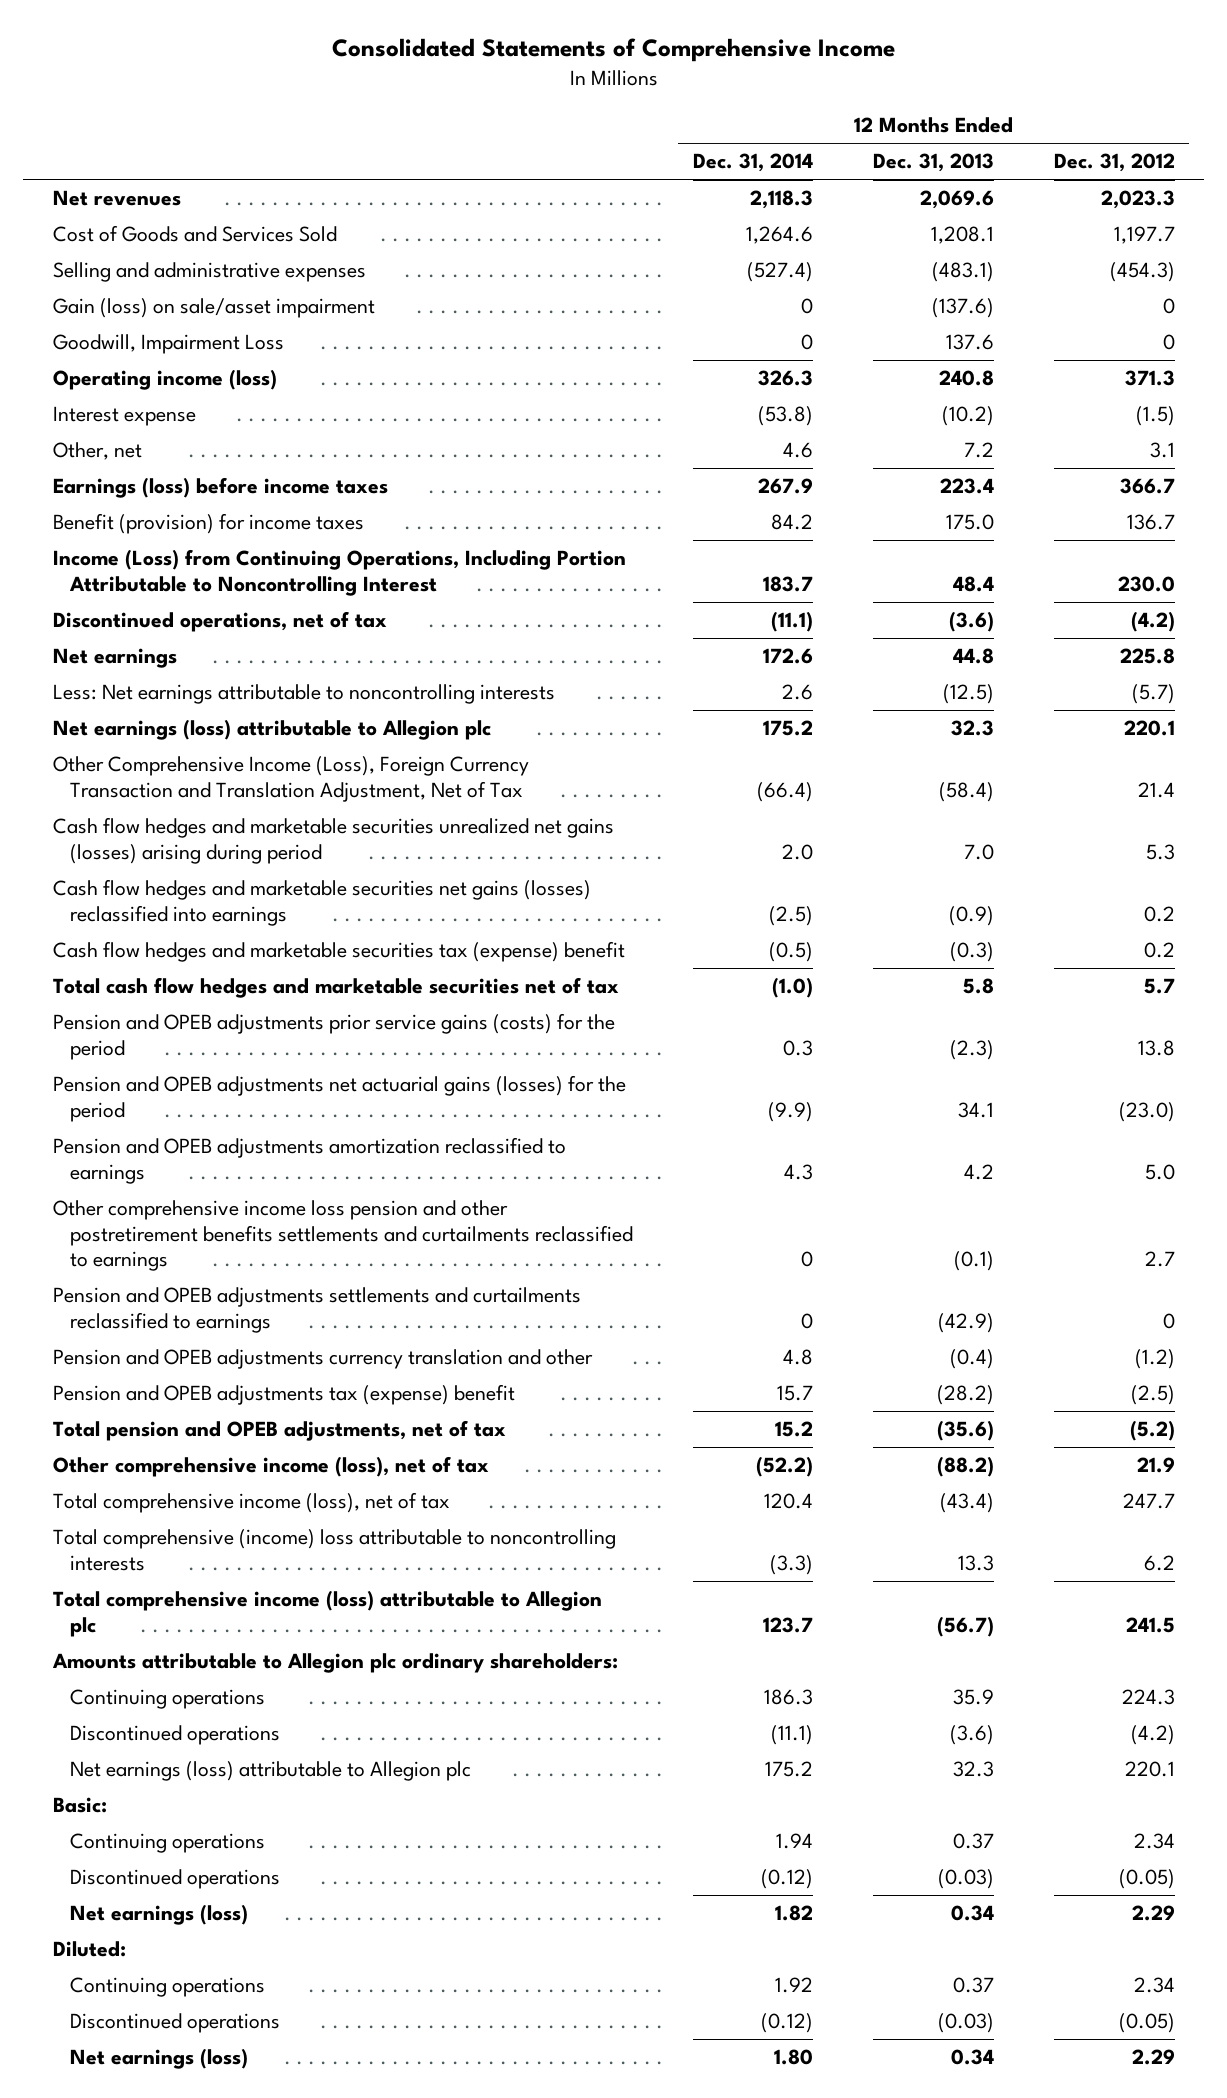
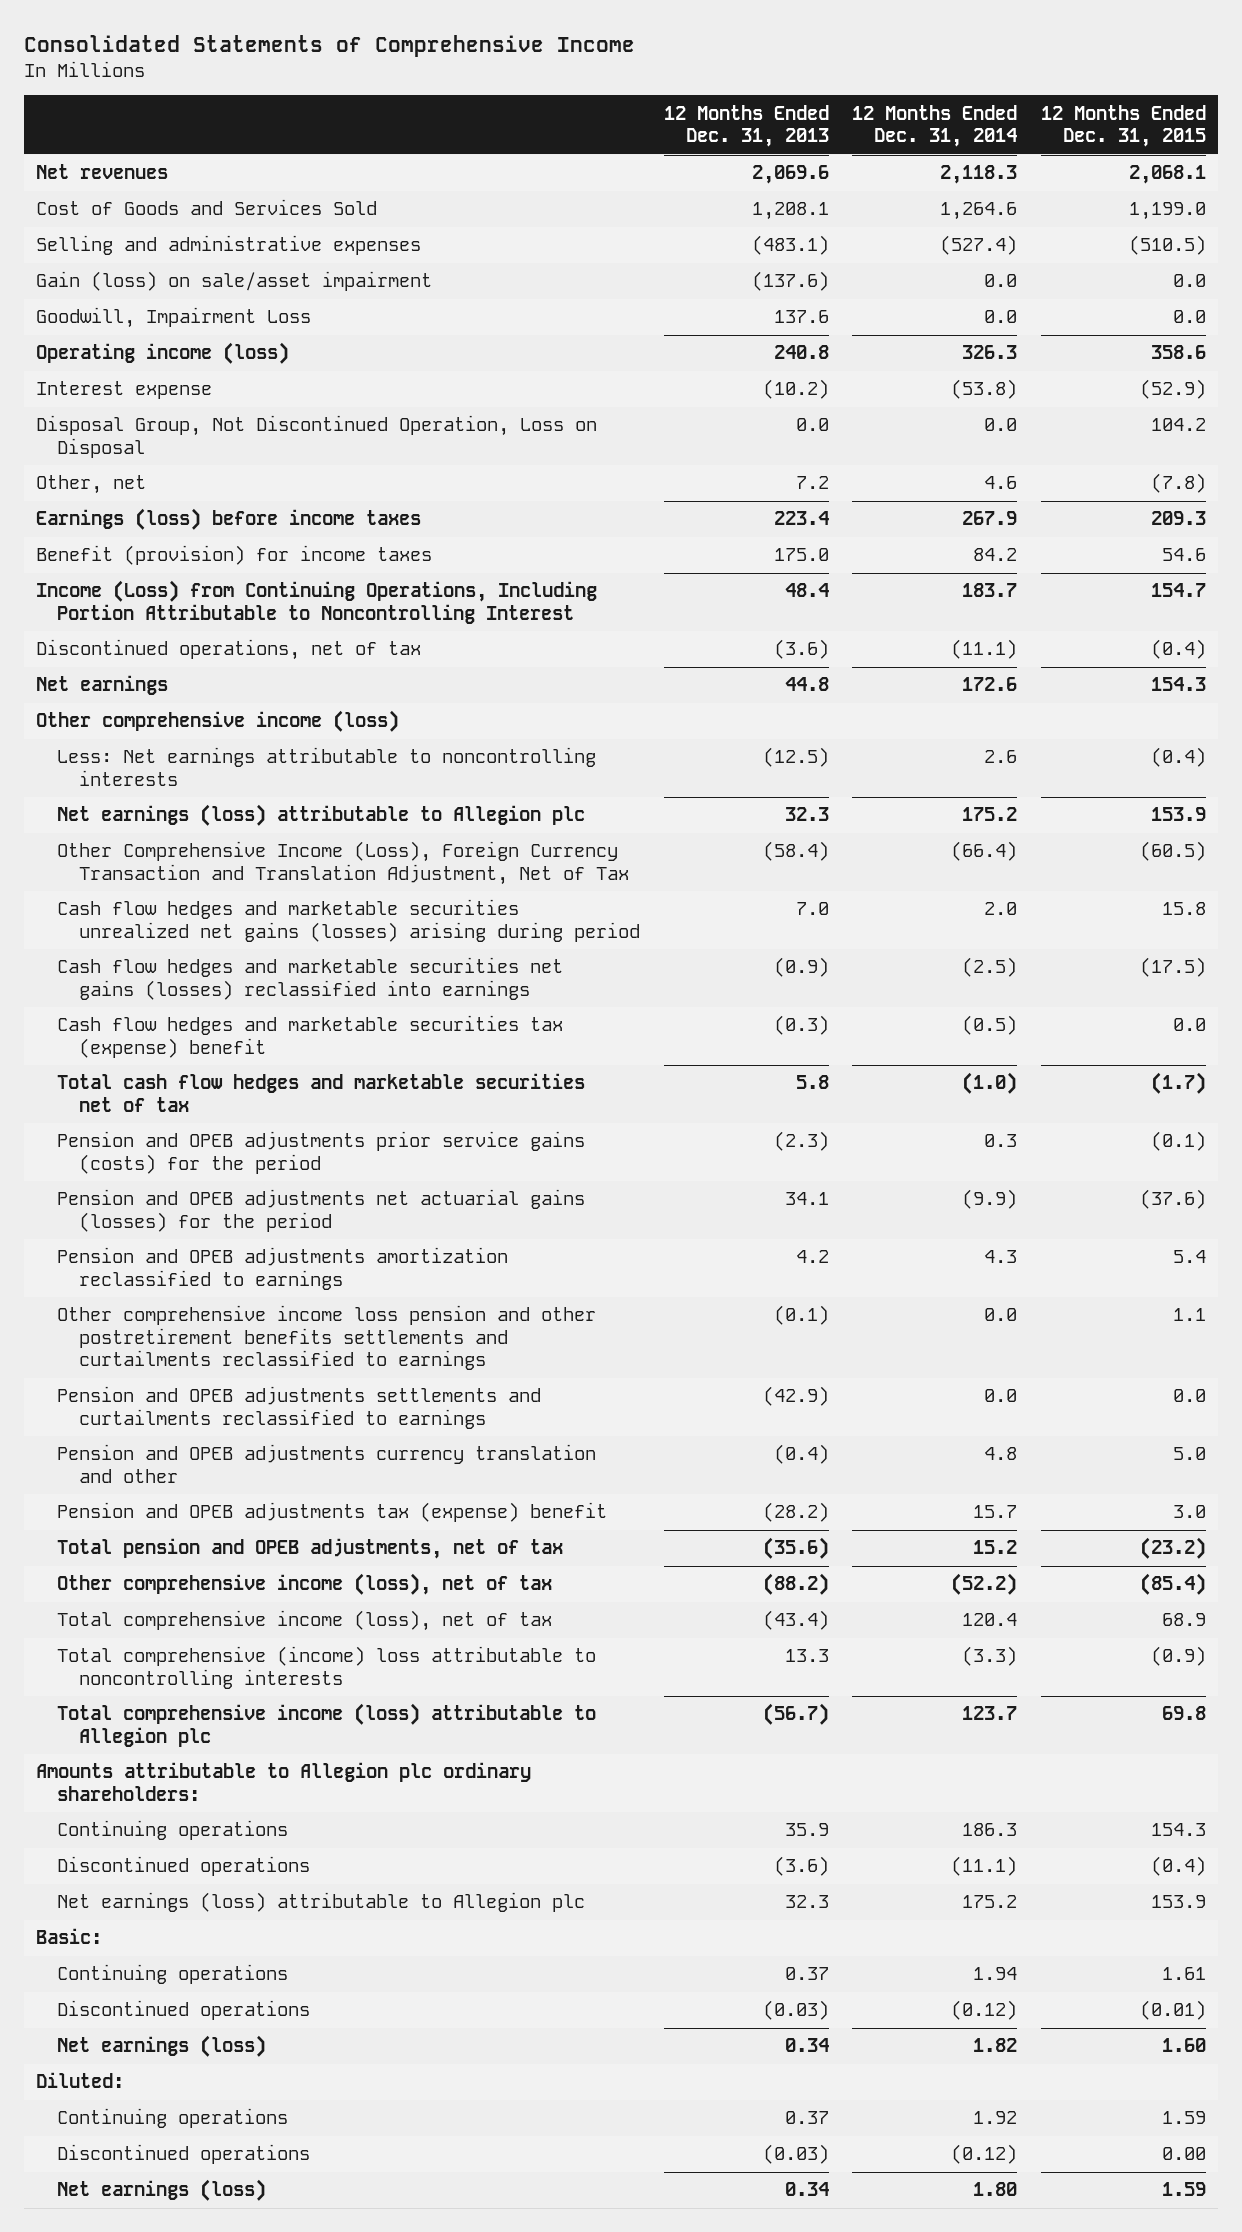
- | 12 Months Ended Dec. 31, 2014 | 12 Months Ended Dec. 31, 2013 | 12 Months Ended Dec. 31, 2012
+ | 12 Months Ended Dec. 31, 2013 | 12 Months Ended Dec. 31, 2014 | 12 Months Ended Dec. 31, 2015
- Gain (loss) on sale/asset impairment | 0 | (137.6) | 0
- Goodwill, Impairment Loss | 0 | 137.6 | 0
+ Gain (loss) on sale/asset impairment | (137.6) | 0.0 | 0.0
+ Goodwill, Impairment Loss | 137.6 | 0.0 | 0.0
+ Disposal Group, Not Discontinued Operation, Loss on Disposal | 0.0 | 0.0 | 104.2
+ Other comprehensive income (loss)
- Other comprehensive income loss pension and other postretirement benefits settlements and curtailments reclassified to earnings | 0 | (0.1) | 2.7
- Pension and OPEB adjustments settlements and curtailments reclassified to earnings | 0 | (42.9) | 0
+ Other comprehensive income loss pension and other postretirement benefits settlements and curtailments reclassified to earnings | (0.1) | 0.0 | 1.1
+ Pension and OPEB adjustments settlements and curtailments reclassified to earnings | (42.9) | 0.0 | 0.0

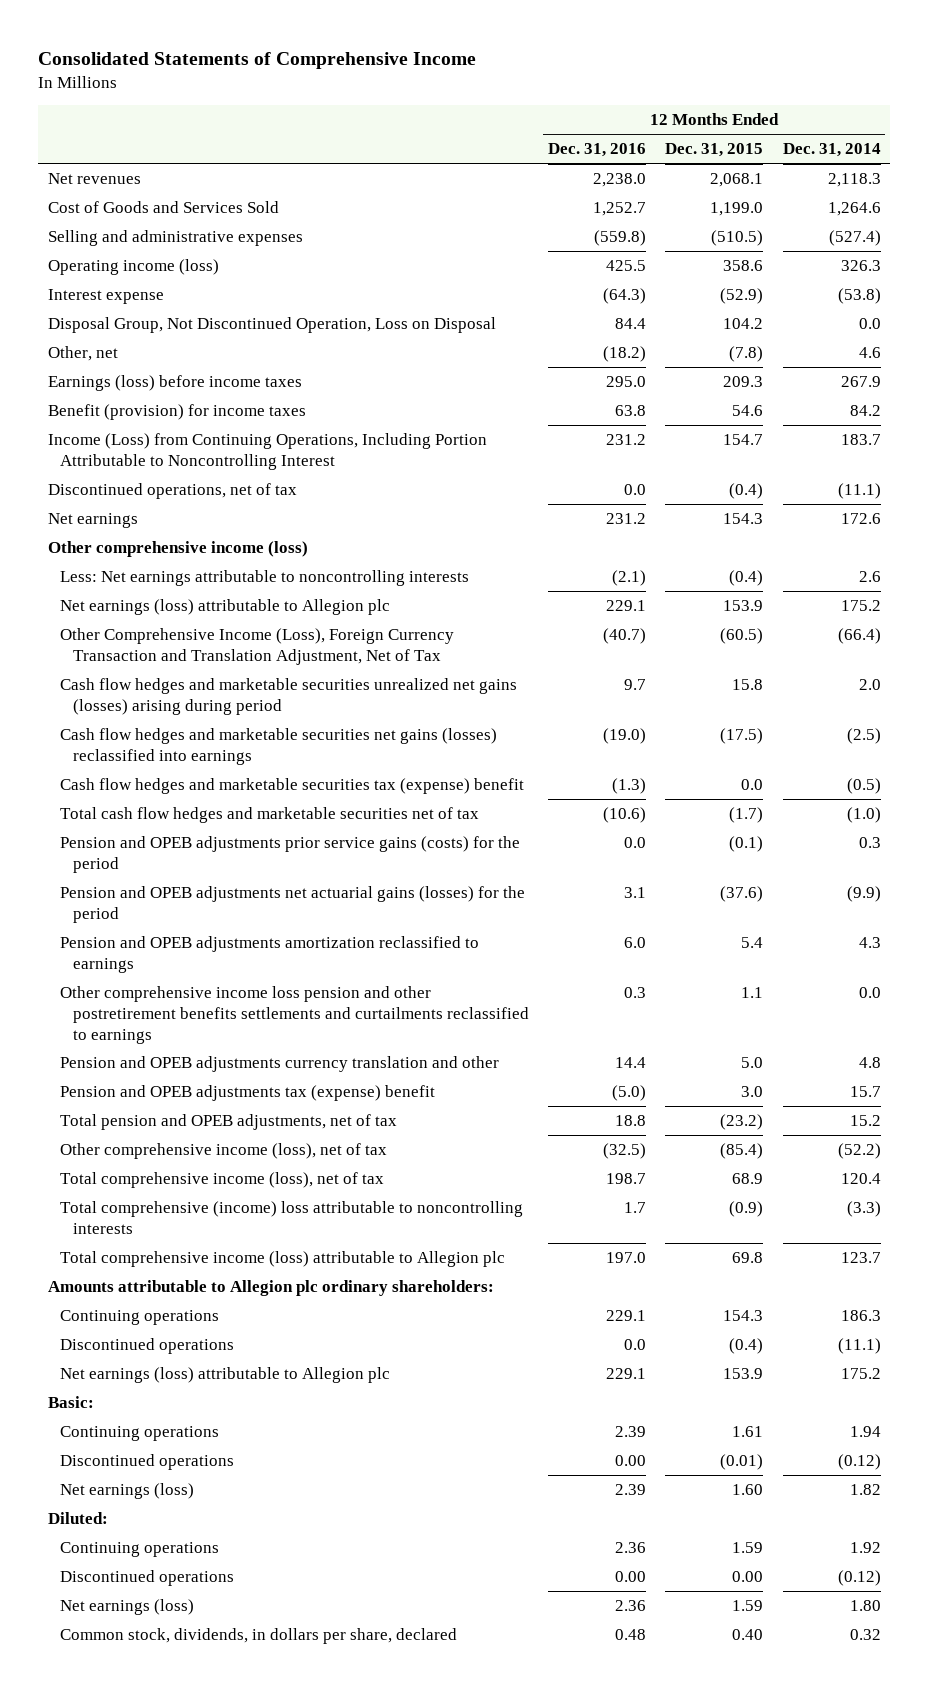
- | 12 Months Ended Dec. 31, 2013 | 12 Months Ended Dec. 31, 2014 | 12 Months Ended Dec. 31, 2015
+ | 12 Months Ended Dec. 31, 2016 | 12 Months Ended Dec. 31, 2015 | 12 Months Ended Dec. 31, 2014
- Gain (loss) on sale/asset impairment | (137.6) | 0.0 | 0.0
- Goodwill, Impairment Loss | 137.6 | 0.0 | 0.0
- Pension and OPEB adjustments settlements and curtailments reclassified to earnings | (42.9) | 0.0 | 0.0
+ Common stock, dividends, in dollars per share, declared | 0.48 | 0.40 | 0.32

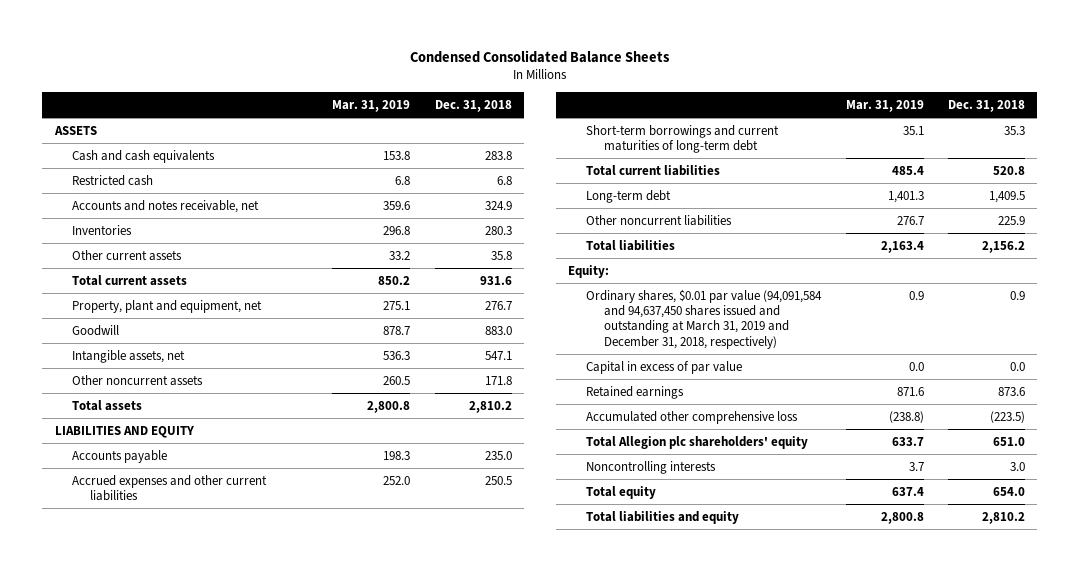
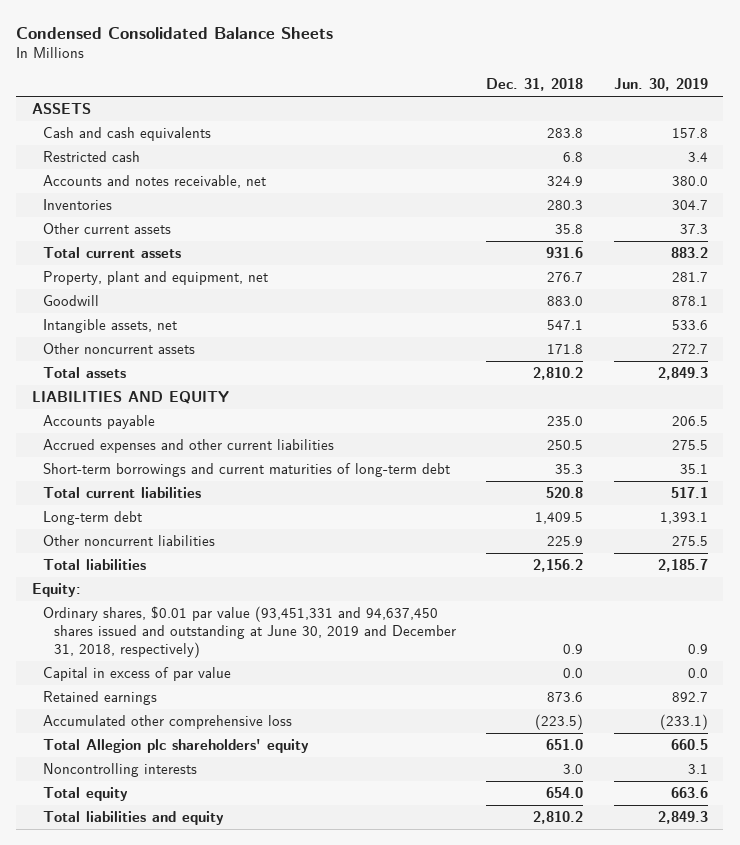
- | Mar. 31, 2019 | Dec. 31, 2018
+ | Dec. 31, 2018 | Jun. 30, 2019
- Ordinary shares, $0.01 par value (94,091,584 and 94,637,450 shares issued and outstanding at March 31, 2019 and December 31, 2018, respectively) | 0.9 | 0.9
+ Ordinary shares, $0.01 par value (93,451,331 and 94,637,450 shares issued and outstanding at June 30, 2019 and December 31, 2018, respectively) | 0.9 | 0.9

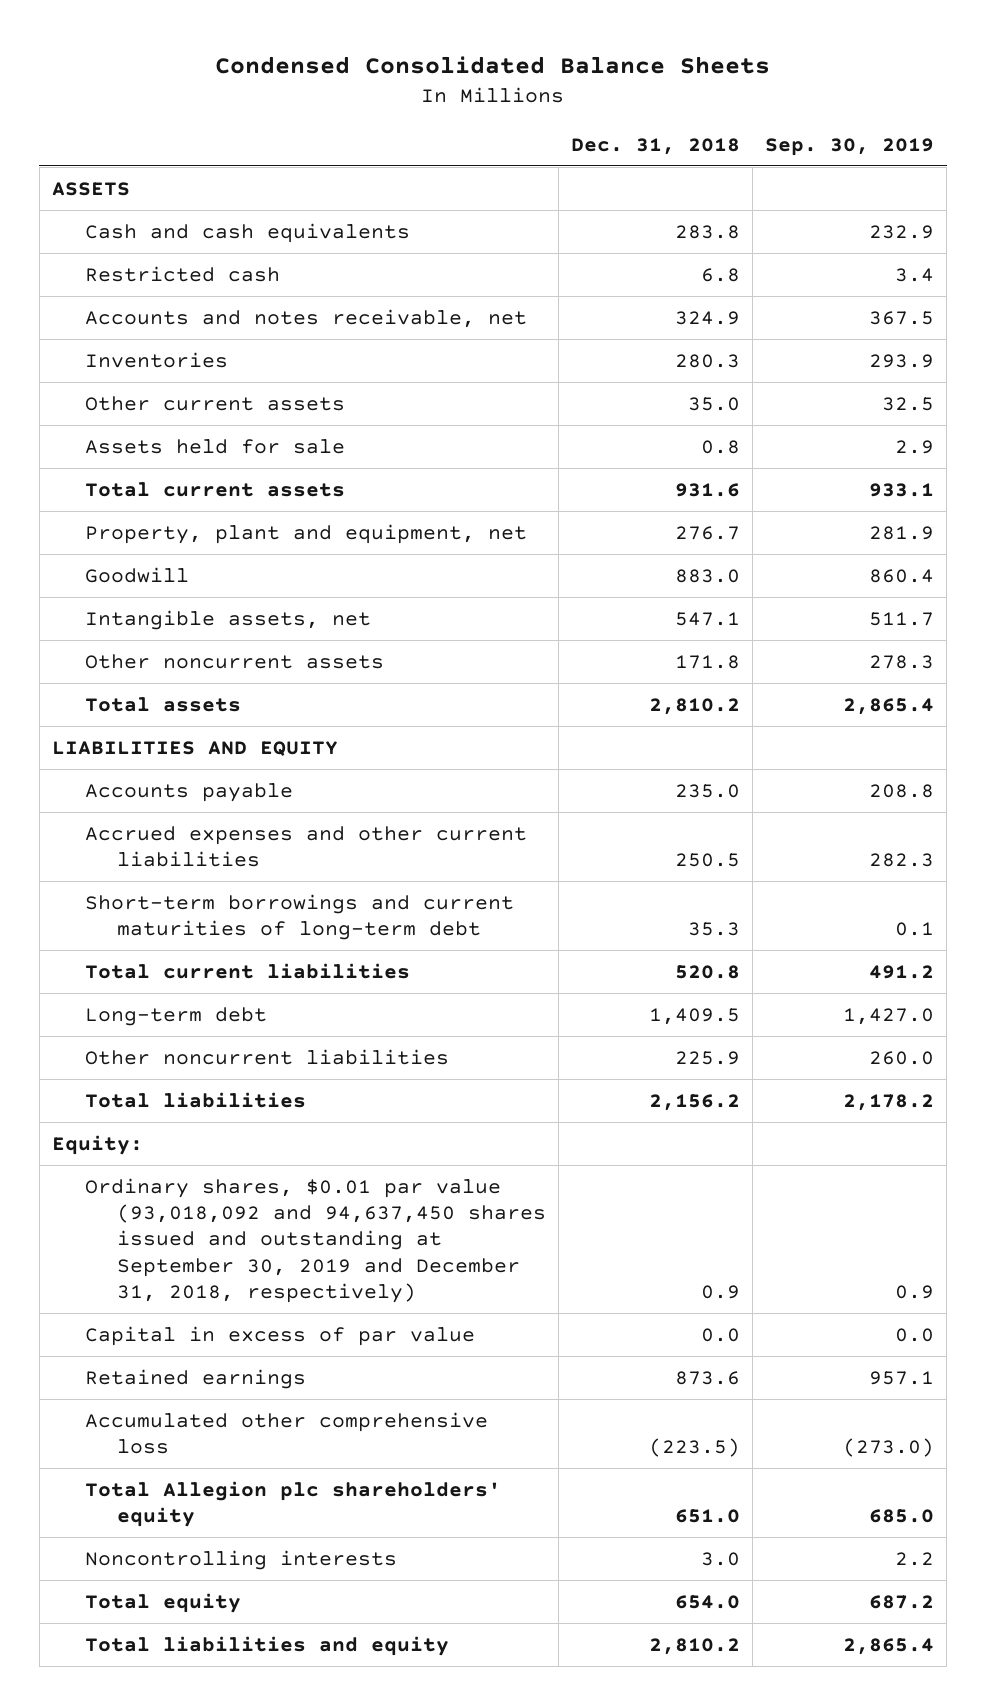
- | Dec. 31, 2018 | Jun. 30, 2019
+ | Dec. 31, 2018 | Sep. 30, 2019
- Other current assets | 35.8 | 37.3
+ Other current assets | 35.0 | 32.5
+ Assets held for sale | 0.8 | 2.9
- Ordinary shares, $0.01 par value (93,451,331 and 94,637,450 shares issued and outstanding at June 30, 2019 and December 31, 2018, respectively) | 0.9 | 0.9
+ Ordinary shares, $0.01 par value (93,018,092 and 94,637,450 shares issued and outstanding at September 30, 2019 and December 31, 2018, respectively) | 0.9 | 0.9

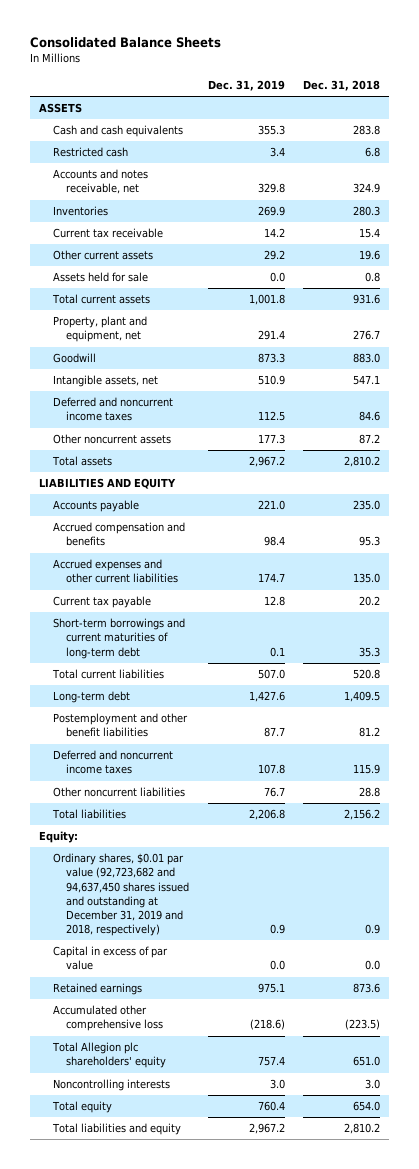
- Condensed Consolidated Balance Sheets
+ Consolidated Balance Sheets
- | Dec. 31, 2018 | Sep. 30, 2019
+ | Dec. 31, 2019 | Dec. 31, 2018
- Other current assets | 35.0 | 32.5
+ Current tax receivable | 14.2 | 15.4
+ Other current assets | 29.2 | 19.6
- Other noncurrent assets | 171.8 | 278.3
+ Deferred and noncurrent income taxes | 112.5 | 84.6
+ Other noncurrent assets | 177.3 | 87.2
- Accrued expenses and other current liabilities | 250.5 | 282.3
+ Accrued compensation and benefits | 98.4 | 95.3
+ Accrued expenses and other current liabilities | 174.7 | 135.0
+ Current tax payable | 12.8 | 20.2
- Other noncurrent liabilities | 225.9 | 260.0
+ Postemployment and other benefit liabilities | 87.7 | 81.2
+ Deferred and noncurrent income taxes | 107.8 | 115.9
+ Other noncurrent liabilities | 76.7 | 28.8
- Ordinary shares, $0.01 par value (93,018,092 and 94,637,450 shares issued and outstanding at September 30, 2019 and December 31, 2018, respectively) | 0.9 | 0.9
+ Ordinary shares, $0.01 par value (92,723,682 and 94,637,450 shares issued and outstanding at December 31, 2019 and 2018, respectively) | 0.9 | 0.9

